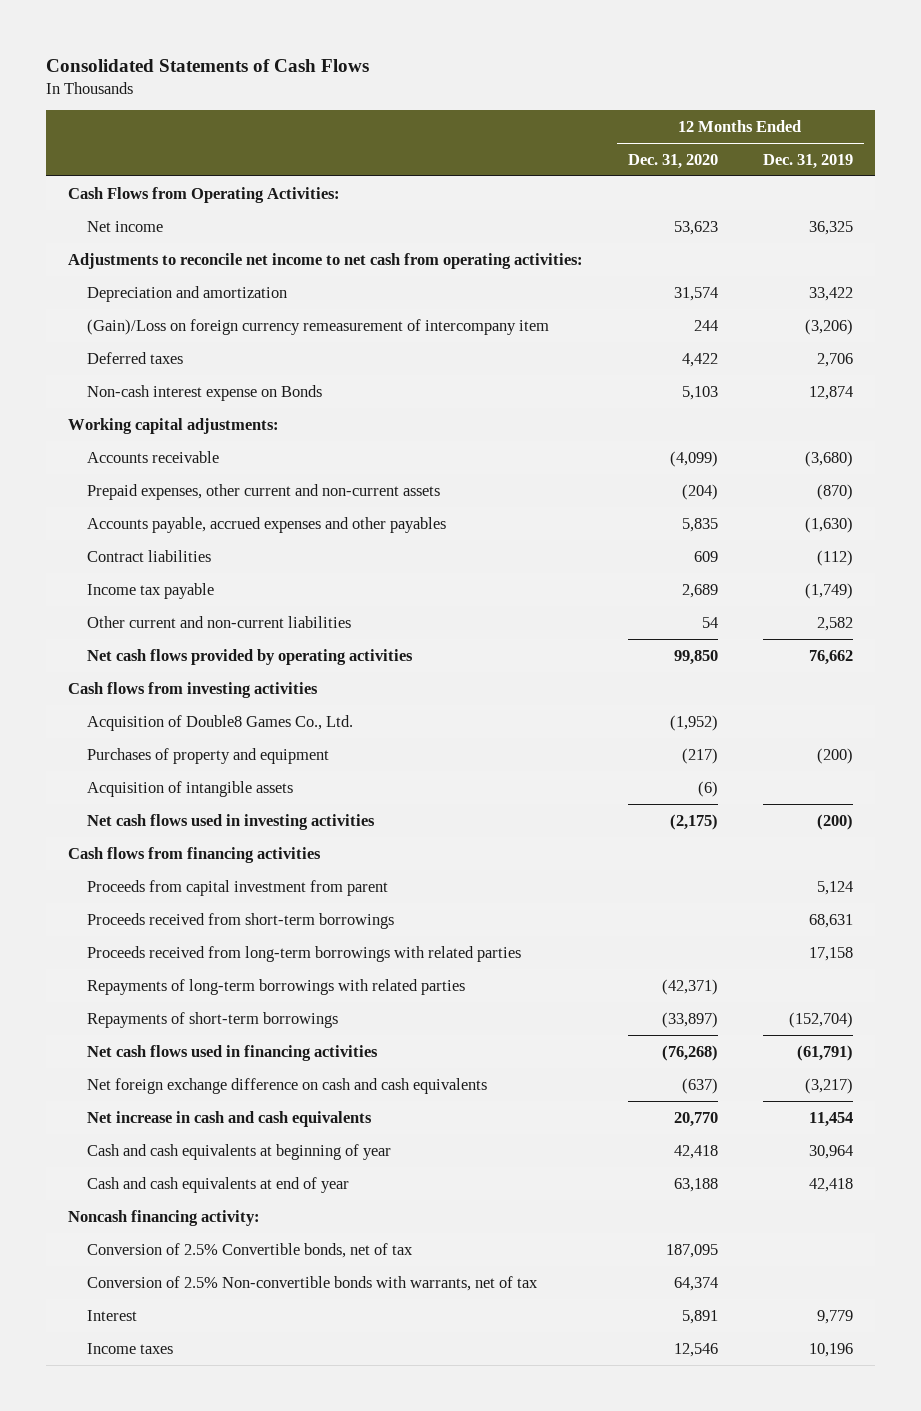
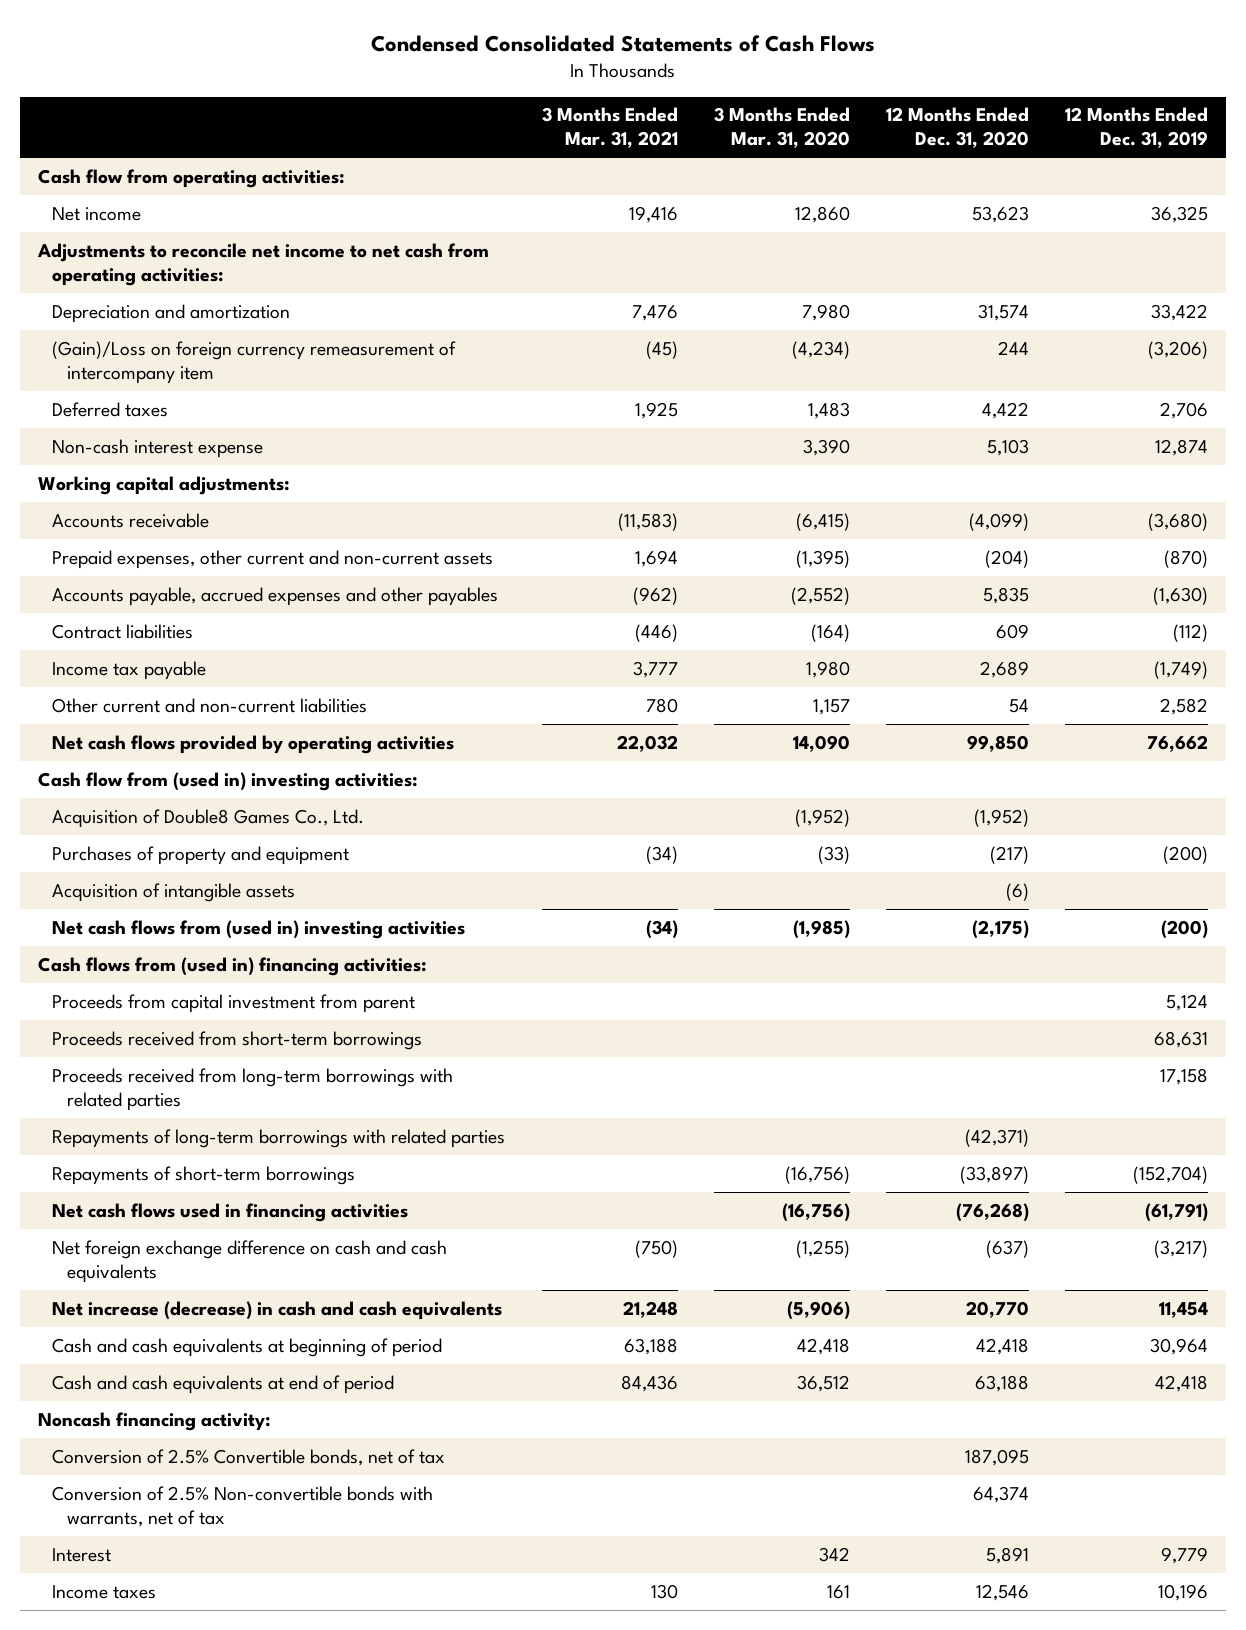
- Consolidated Statements of Cash Flows
+ Condensed Consolidated Statements of Cash Flows
- | 12 Months Ended Dec. 31, 2020 | 12 Months Ended Dec. 31, 2019
+ | 3 Months Ended Mar. 31, 2021 | 3 Months Ended Mar. 31, 2020 | 12 Months Ended Dec. 31, 2020 | 12 Months Ended Dec. 31, 2019
- Cash Flows from Operating Activities:
+ Cash flow from operating activities:
- Non-cash interest expense on Bonds | 5,103 | 12,874
+ Non-cash interest expense | | 3,390 | 5,103 | 12,874
- Cash flows from investing activities
+ Cash flow from (used in) investing activities:
- Net cash flows used in investing activities | (2,175) | (200)
- Cash flows from financing activities
+ Net cash flows from (used in) investing activities | (34) | (1,985) | (2,175) | (200)
+ Cash flows from (used in) financing activities:
- Net increase in cash and cash equivalents | 20,770 | 11,454
- Cash and cash equivalents at beginning of year | 42,418 | 30,964
- Cash and cash equivalents at end of year | 63,188 | 42,418
+ Net increase (decrease) in cash and cash equivalents | 21,248 | (5,906) | 20,770 | 11,454
+ Cash and cash equivalents at beginning of period | 63,188 | 42,418 | 42,418 | 30,964
+ Cash and cash equivalents at end of period | 84,436 | 36,512 | 63,188 | 42,418

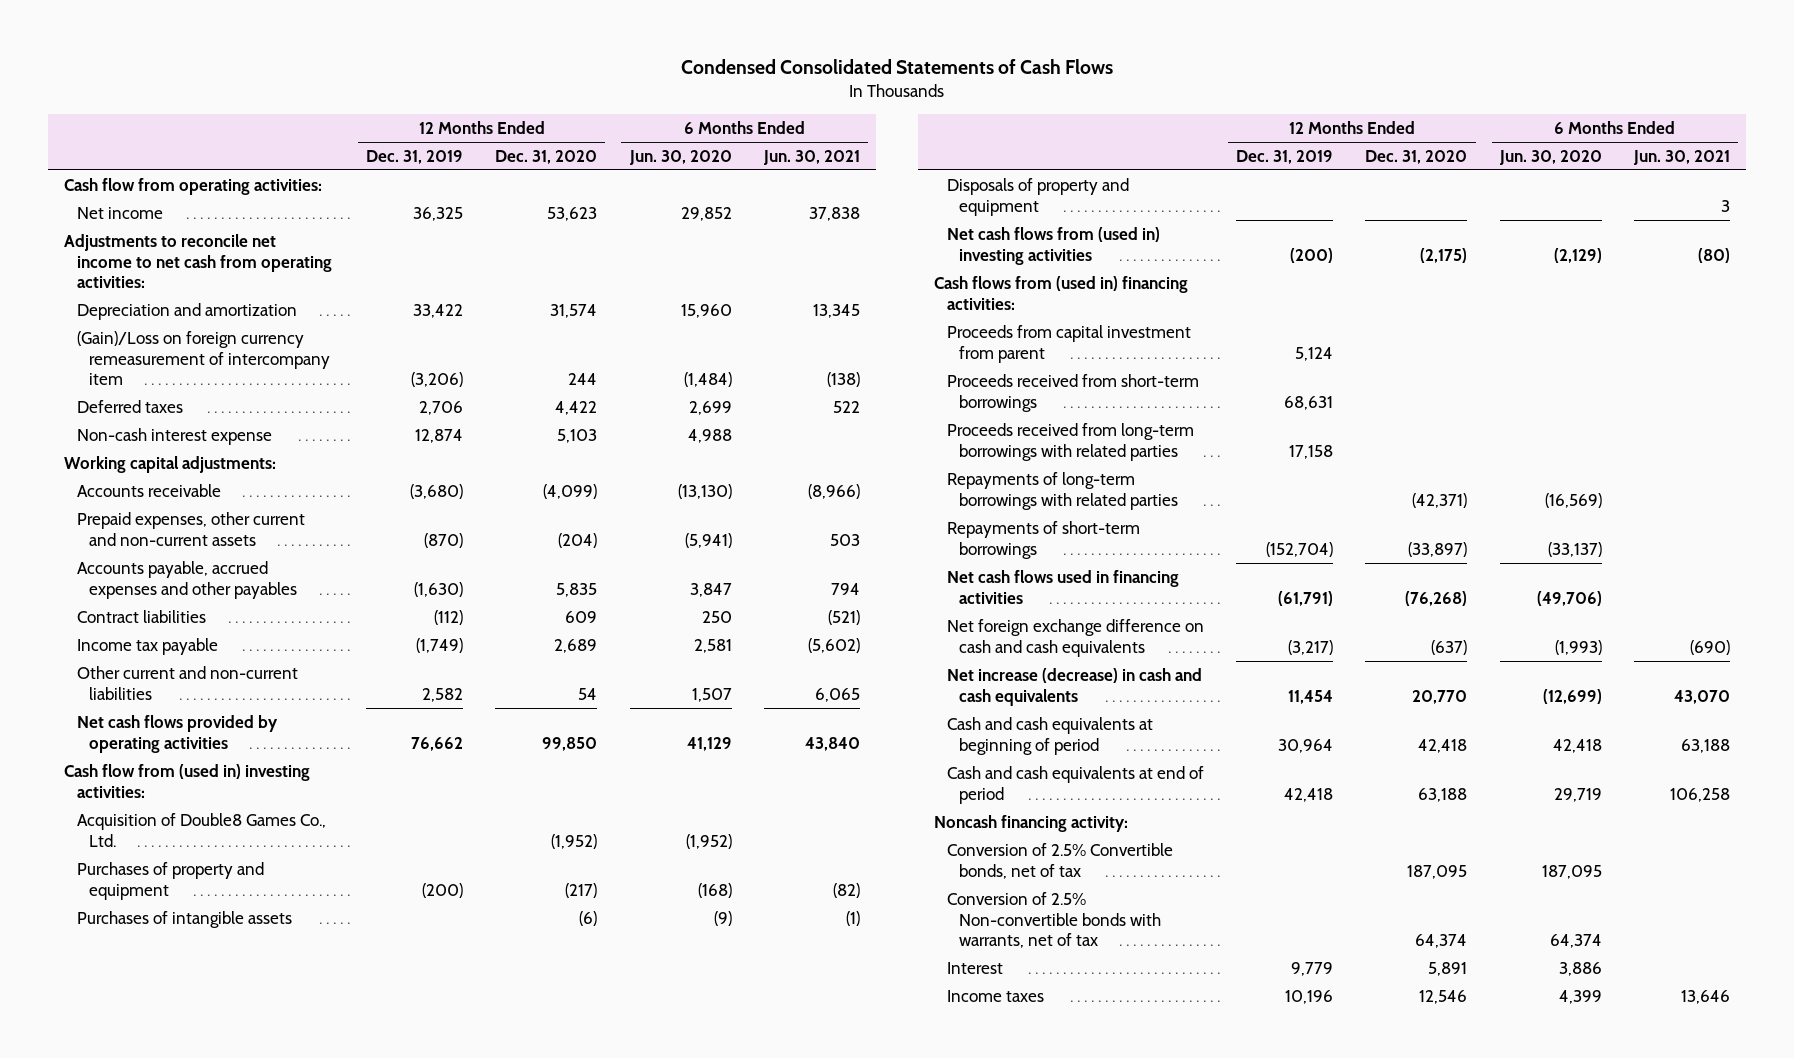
- | 3 Months Ended Mar. 31, 2021 | 3 Months Ended Mar. 31, 2020 | 12 Months Ended Dec. 31, 2020 | 12 Months Ended Dec. 31, 2019
+ | 12 Months Ended Dec. 31, 2019 | 12 Months Ended Dec. 31, 2020 | 6 Months Ended Jun. 30, 2020 | 6 Months Ended Jun. 30, 2021
- Acquisition of intangible assets | | | (6) |
+ Purchases of intangible assets | | (6) | (9) | (1)
+ Disposals of property and equipment | | | | 3

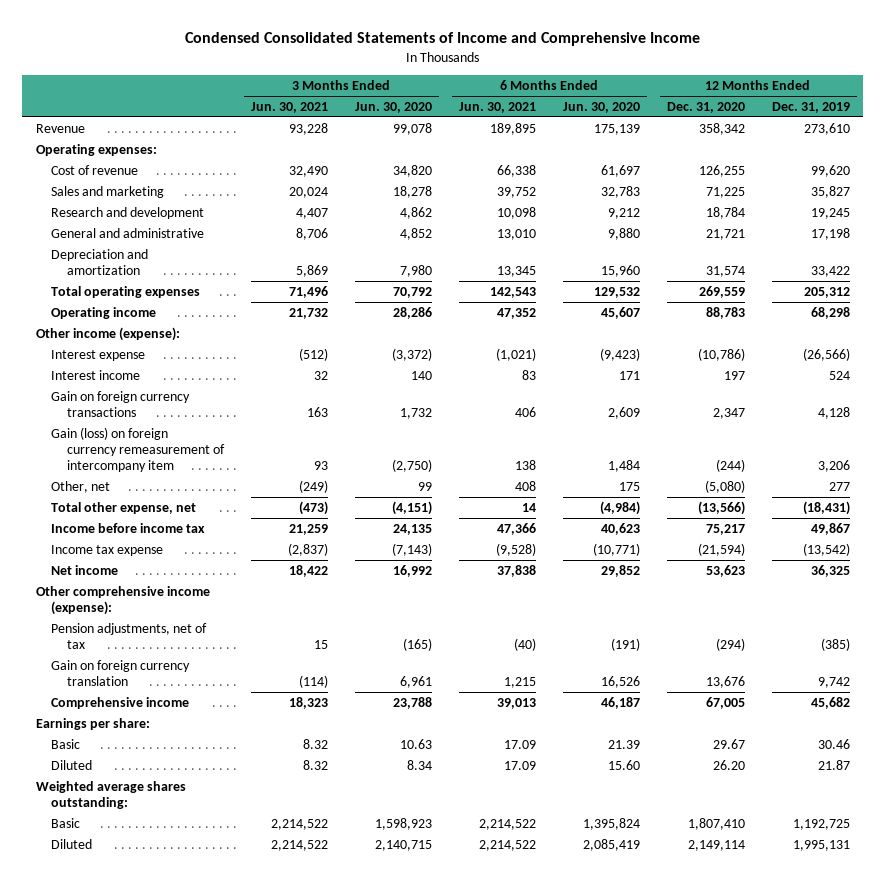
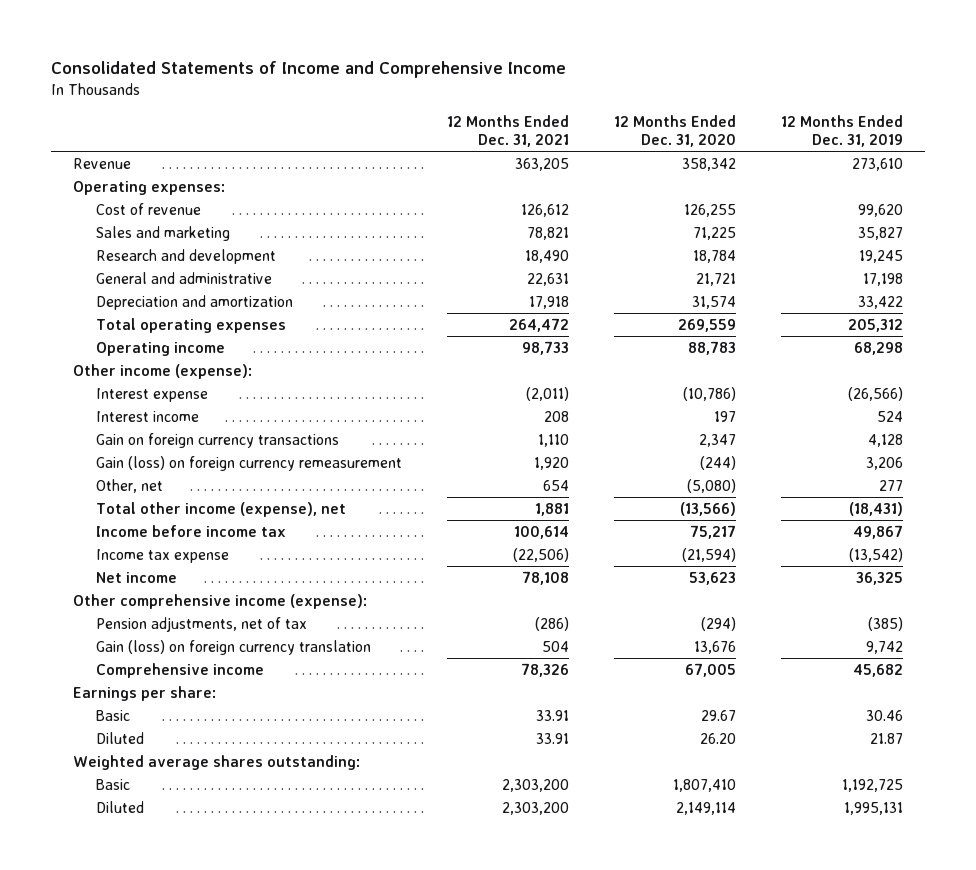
- Condensed Consolidated Statements of Income and Comprehensive Income
+ Consolidated Statements of Income and Comprehensive Income
- | 3 Months Ended Jun. 30, 2021 | 3 Months Ended Jun. 30, 2020 | 6 Months Ended Jun. 30, 2021 | 6 Months Ended Jun. 30, 2020 | 12 Months Ended Dec. 31, 2020 | 12 Months Ended Dec. 31, 2019
+ | 12 Months Ended Dec. 31, 2021 | 12 Months Ended Dec. 31, 2020 | 12 Months Ended Dec. 31, 2019
- Gain (loss) on foreign currency remeasurement of intercompany item | 93 | (2,750) | 138 | 1,484 | (244) | 3,206
+ Gain (loss) on foreign currency remeasurement | 1,920 | (244) | 3,206
- Total other expense, net | (473) | (4,151) | 14 | (4,984) | (13,566) | (18,431)
+ Total other income (expense), net | 1,881 | (13,566) | (18,431)
- Gain on foreign currency translation | (114) | 6,961 | 1,215 | 16,526 | 13,676 | 9,742
+ Gain (loss) on foreign currency translation | 504 | 13,676 | 9,742

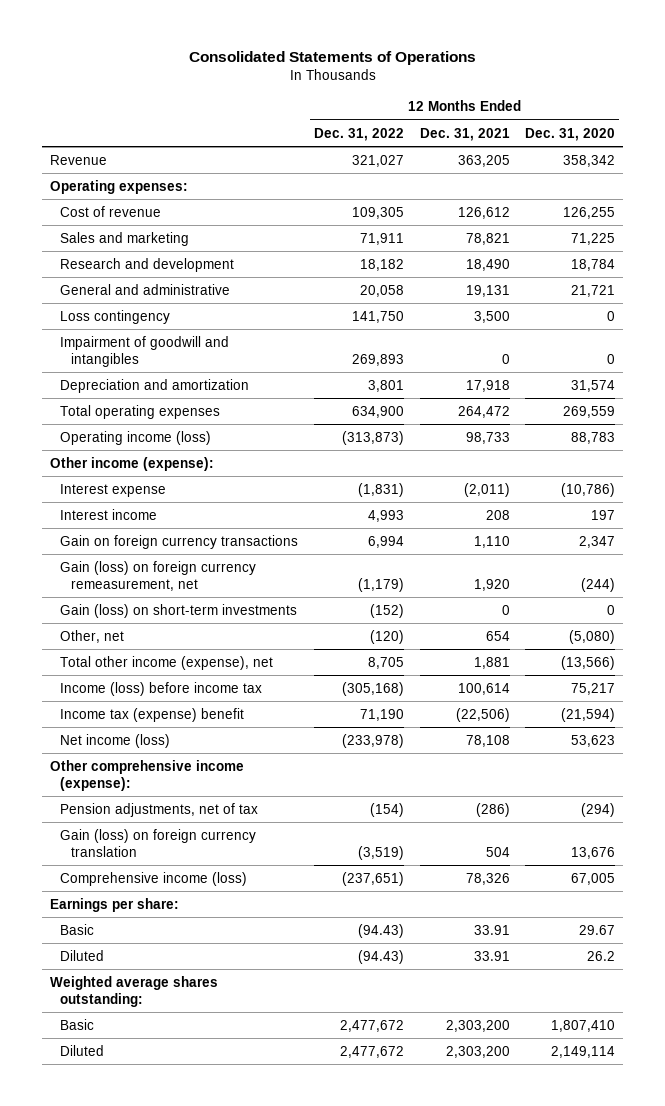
- Consolidated Statements of Income and Comprehensive Income
+ Consolidated Statements of Operations
- | 12 Months Ended Dec. 31, 2021 | 12 Months Ended Dec. 31, 2020 | 12 Months Ended Dec. 31, 2019
+ | 12 Months Ended Dec. 31, 2022 | 12 Months Ended Dec. 31, 2021 | 12 Months Ended Dec. 31, 2020
- General and administrative | 22,631 | 21,721 | 17,198
+ General and administrative | 20,058 | 19,131 | 21,721
+ Loss contingency | 141,750 | 3,500 | 0
+ Impairment of goodwill and intangibles | 269,893 | 0 | 0
- Operating income | 98,733 | 88,783 | 68,298
+ Operating income (loss) | (313,873) | 98,733 | 88,783
- Gain (loss) on foreign currency remeasurement | 1,920 | (244) | 3,206
+ Gain (loss) on foreign currency remeasurement, net | (1,179) | 1,920 | (244)
+ Gain (loss) on short-term investments | (152) | 0 | 0
- Income before income tax | 100,614 | 75,217 | 49,867
- Income tax expense | (22,506) | (21,594) | (13,542)
- Net income | 78,108 | 53,623 | 36,325
+ Income (loss) before income tax | (305,168) | 100,614 | 75,217
+ Income tax (expense) benefit | 71,190 | (22,506) | (21,594)
+ Net income (loss) | (233,978) | 78,108 | 53,623
- Comprehensive income | 78,326 | 67,005 | 45,682
+ Comprehensive income (loss) | (237,651) | 78,326 | 67,005
- Diluted | 33.91 | 26.20 | 21.87
+ Diluted | (94.43) | 33.91 | 26.2

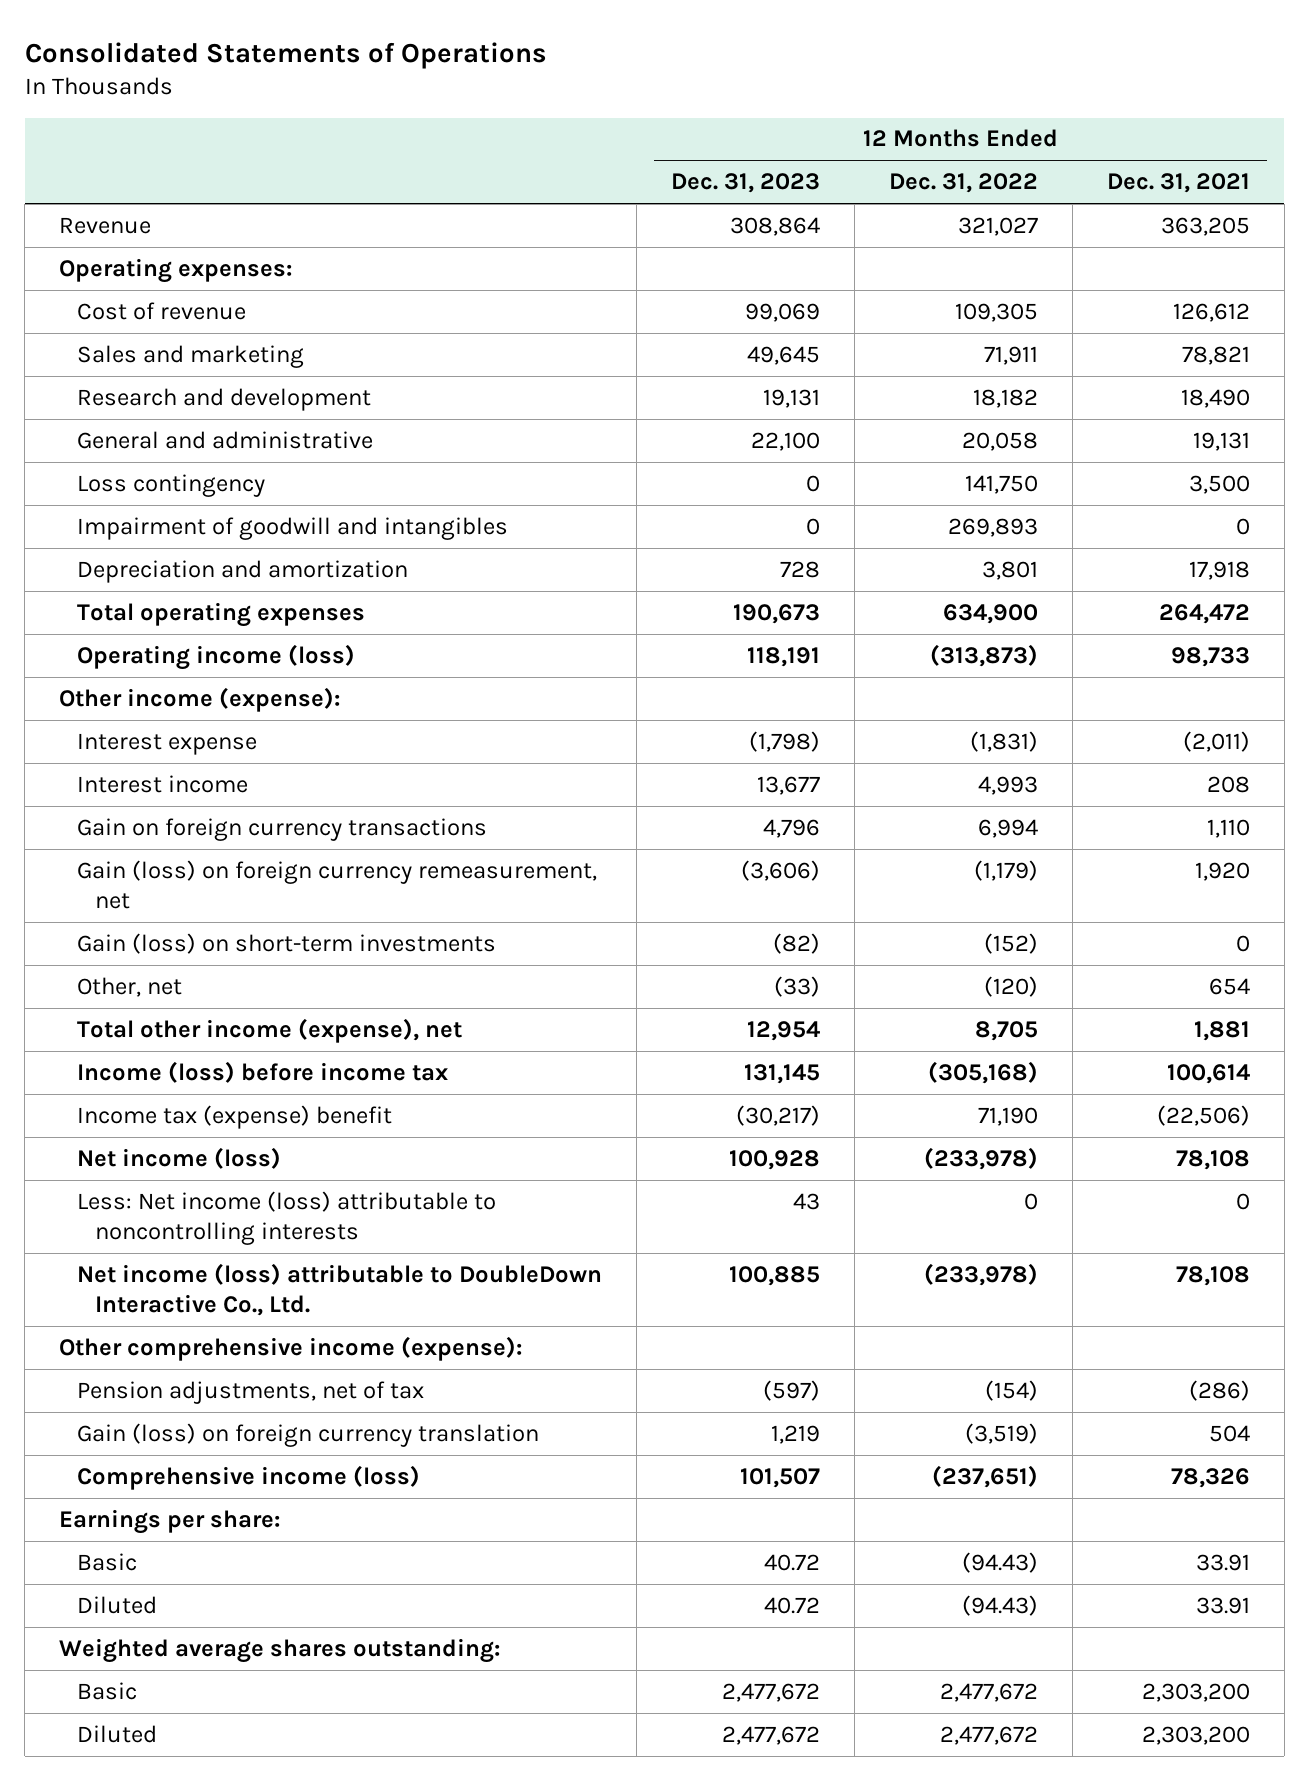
- | 12 Months Ended Dec. 31, 2022 | 12 Months Ended Dec. 31, 2021 | 12 Months Ended Dec. 31, 2020
+ | 12 Months Ended Dec. 31, 2023 | 12 Months Ended Dec. 31, 2022 | 12 Months Ended Dec. 31, 2021
+ Less: Net income (loss) attributable to noncontrolling interests | 43 | 0 | 0
+ Net income (loss) attributable to DoubleDown Interactive Co., Ltd. | 100,885 | (233,978) | 78,108

